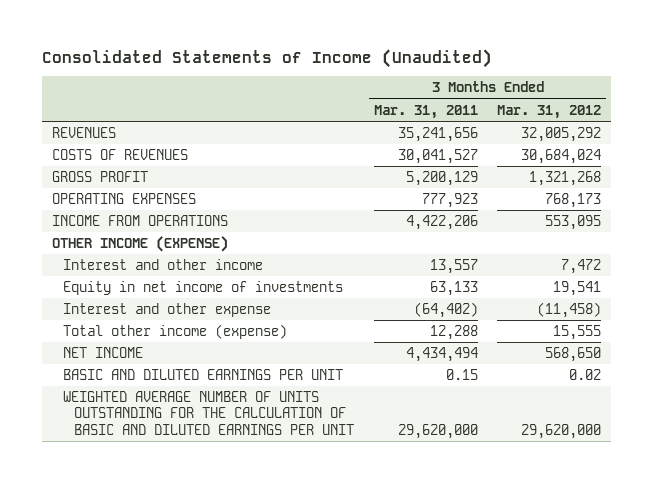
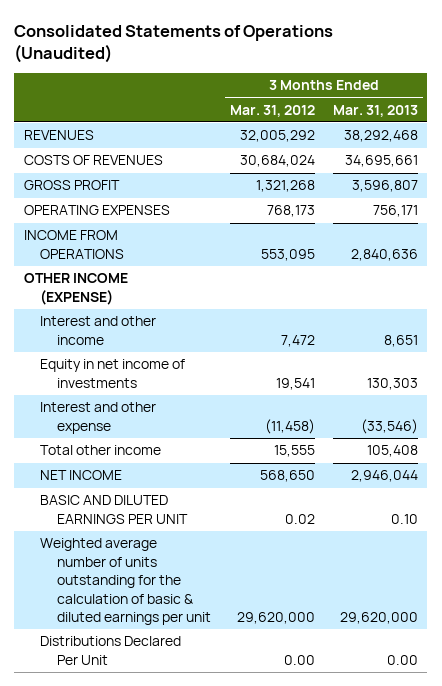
- Consolidated Statements of Income (Unaudited)
+ Consolidated Statements of Operations (Unaudited)
- | 3 Months Ended Mar. 31, 2011 | 3 Months Ended Mar. 31, 2012
+ | 3 Months Ended Mar. 31, 2012 | 3 Months Ended Mar. 31, 2013
- Total other income (expense) | 12,288 | 15,555
+ Total other income | 15,555 | 105,408
- WEIGHTED AVERAGE NUMBER OF UNITS OUTSTANDING FOR THE CALCULATION OF BASIC AND DILUTED EARNINGS PER UNIT | 29,620,000 | 29,620,000
+ Weighted average number of units outstanding for the calculation of basic & diluted earnings per unit | 29,620,000 | 29,620,000
+ Distributions Declared Per Unit | 0.00 | 0.00

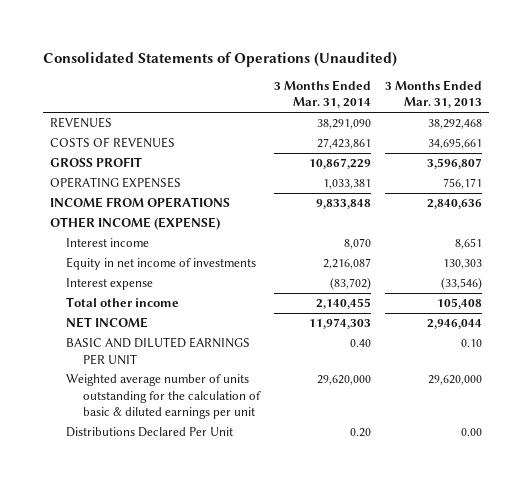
- | 3 Months Ended Mar. 31, 2012 | 3 Months Ended Mar. 31, 2013
+ | 3 Months Ended Mar. 31, 2014 | 3 Months Ended Mar. 31, 2013
- Interest and other income | 7,472 | 8,651
+ Interest income | 8,070 | 8,651
- Interest and other expense | (11,458) | (33,546)
+ Interest expense | (83,702) | (33,546)

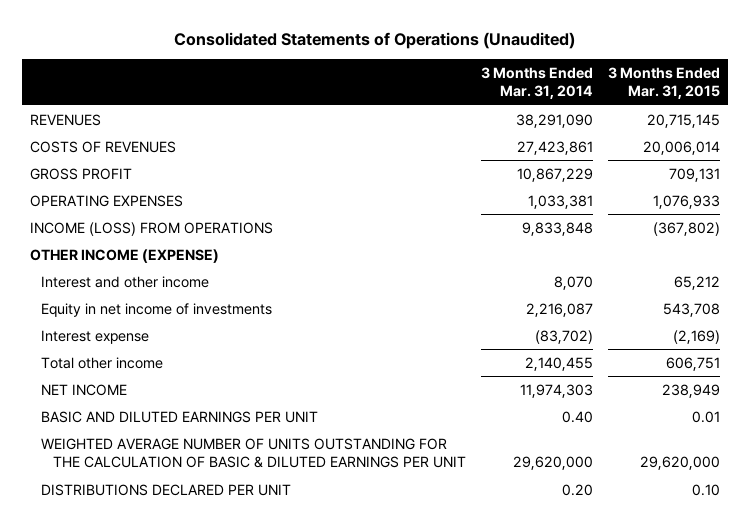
- | 3 Months Ended Mar. 31, 2014 | 3 Months Ended Mar. 31, 2013
+ | 3 Months Ended Mar. 31, 2014 | 3 Months Ended Mar. 31, 2015
- INCOME FROM OPERATIONS | 9,833,848 | 2,840,636
+ INCOME (LOSS) FROM OPERATIONS | 9,833,848 | (367,802)
- Interest income | 8,070 | 8,651
+ Interest and other income | 8,070 | 65,212
- Weighted average number of units outstanding for the calculation of basic & diluted earnings per unit | 29,620,000 | 29,620,000
- Distributions Declared Per Unit | 0.20 | 0.00
+ WEIGHTED AVERAGE NUMBER OF UNITS OUTSTANDING FOR THE CALCULATION OF BASIC & DILUTED EARNINGS PER UNIT | 29,620,000 | 29,620,000
+ DISTRIBUTIONS DECLARED PER UNIT | 0.20 | 0.10

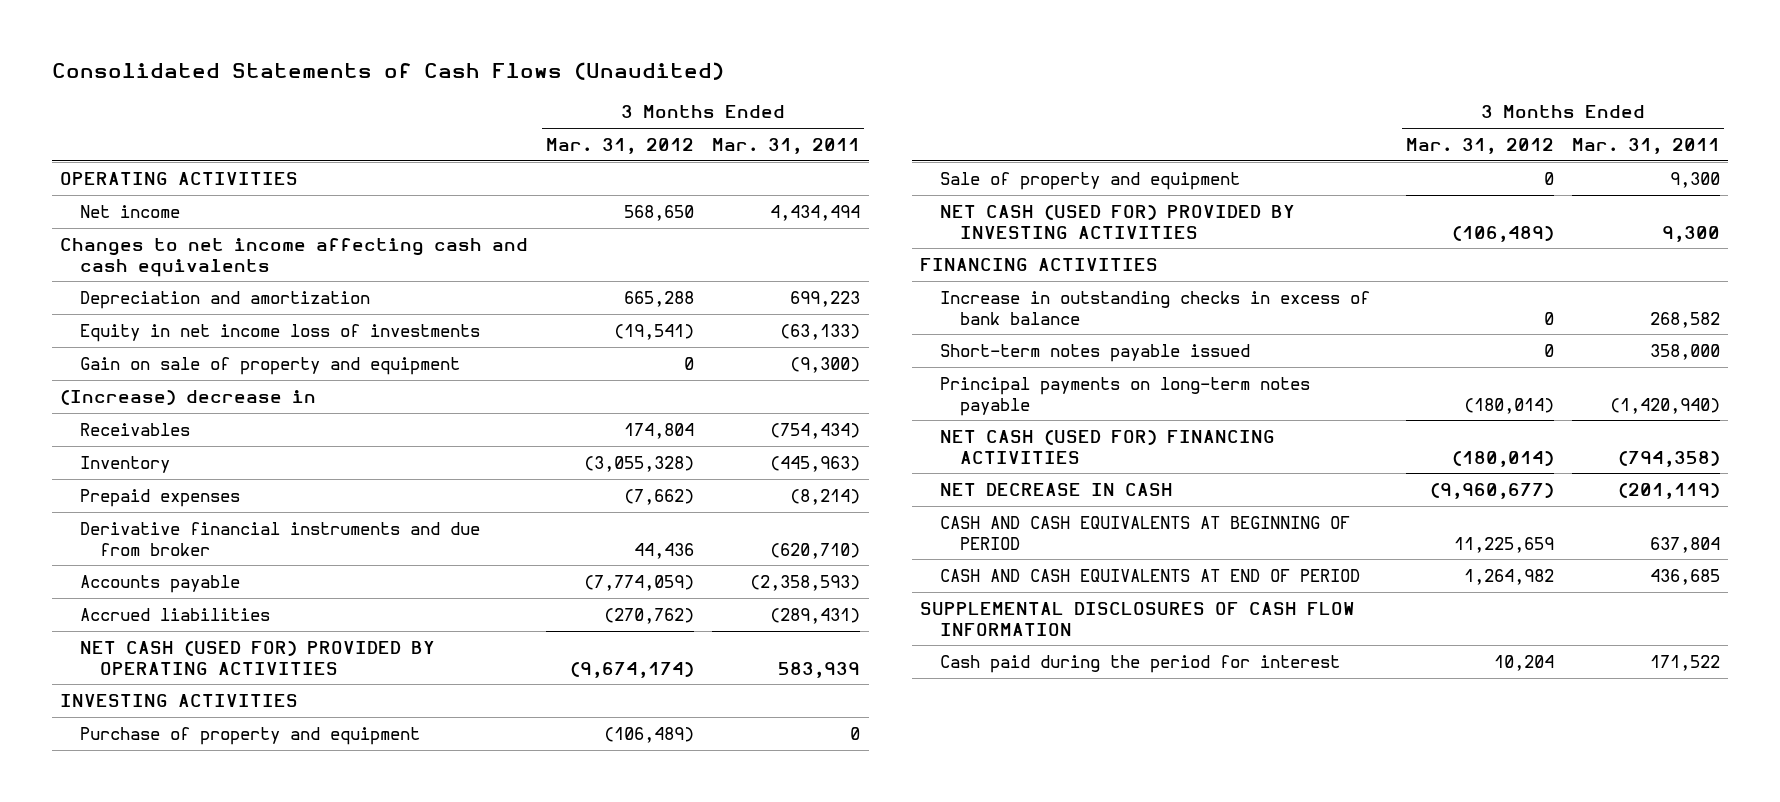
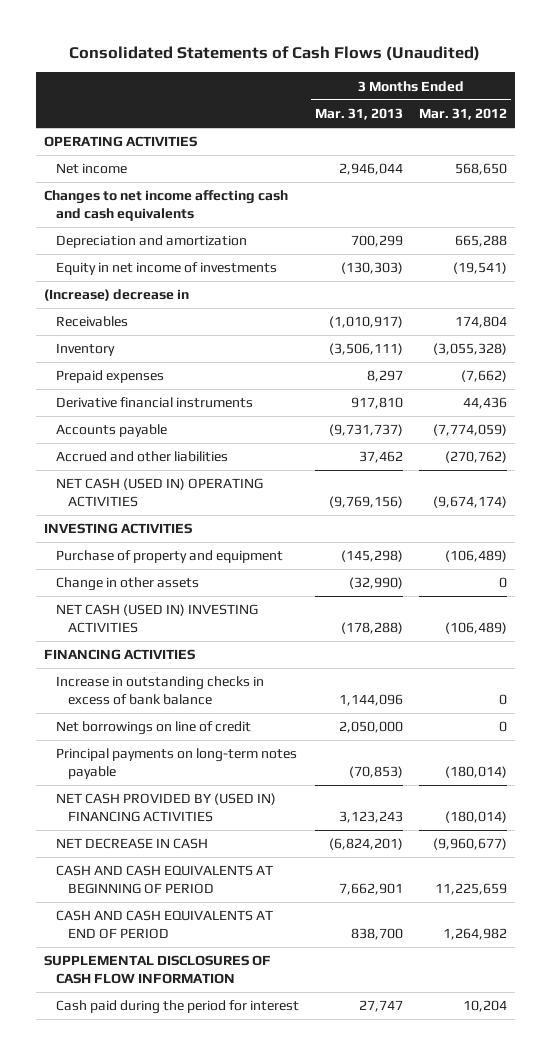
- | 3 Months Ended Mar. 31, 2012 | 3 Months Ended Mar. 31, 2011
+ | 3 Months Ended Mar. 31, 2013 | 3 Months Ended Mar. 31, 2012
- Equity in net income loss of investments | (19,541) | (63,133)
- Gain on sale of property and equipment | 0 | (9,300)
+ Equity in net income of investments | (130,303) | (19,541)
- Derivative financial instruments and due from broker | 44,436 | (620,710)
+ Derivative financial instruments | 917,810 | 44,436
- Accrued liabilities | (270,762) | (289,431)
- NET CASH (USED FOR) PROVIDED BY OPERATING ACTIVITIES | (9,674,174) | 583,939
+ Accrued and other liabilities | 37,462 | (270,762)
+ NET CASH (USED IN) OPERATING ACTIVITIES | (9,769,156) | (9,674,174)
- Sale of property and equipment | 0 | 9,300
- NET CASH (USED FOR) PROVIDED BY INVESTING ACTIVITIES | (106,489) | 9,300
+ Change in other assets | (32,990) | 0
+ NET CASH (USED IN) INVESTING ACTIVITIES | (178,288) | (106,489)
- Short-term notes payable issued | 0 | 358,000
+ Net borrowings on line of credit | 2,050,000 | 0
- NET CASH (USED FOR) FINANCING ACTIVITIES | (180,014) | (794,358)
+ NET CASH PROVIDED BY (USED IN) FINANCING ACTIVITIES | 3,123,243 | (180,014)

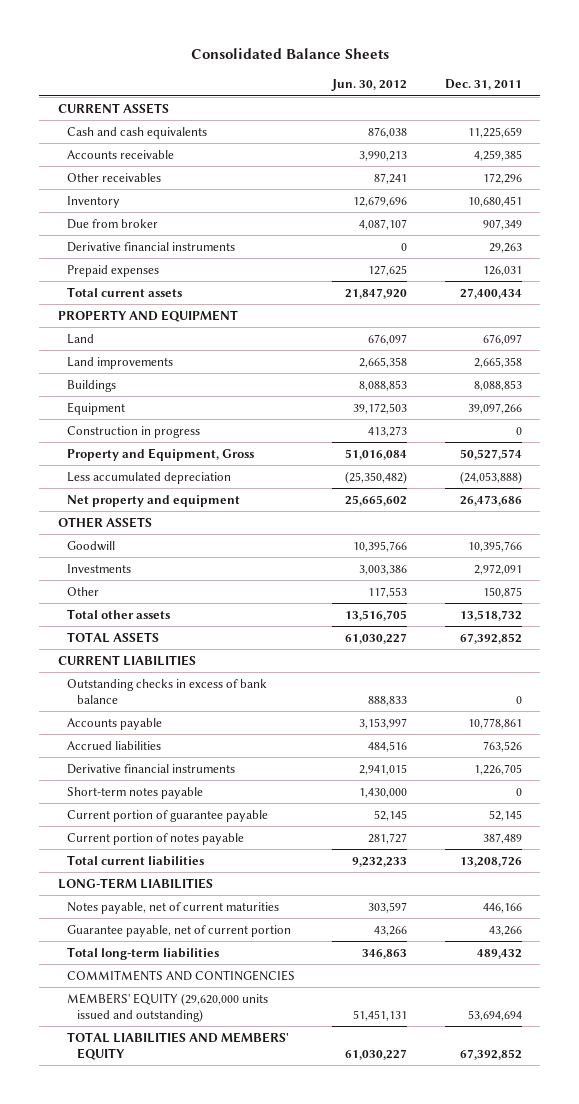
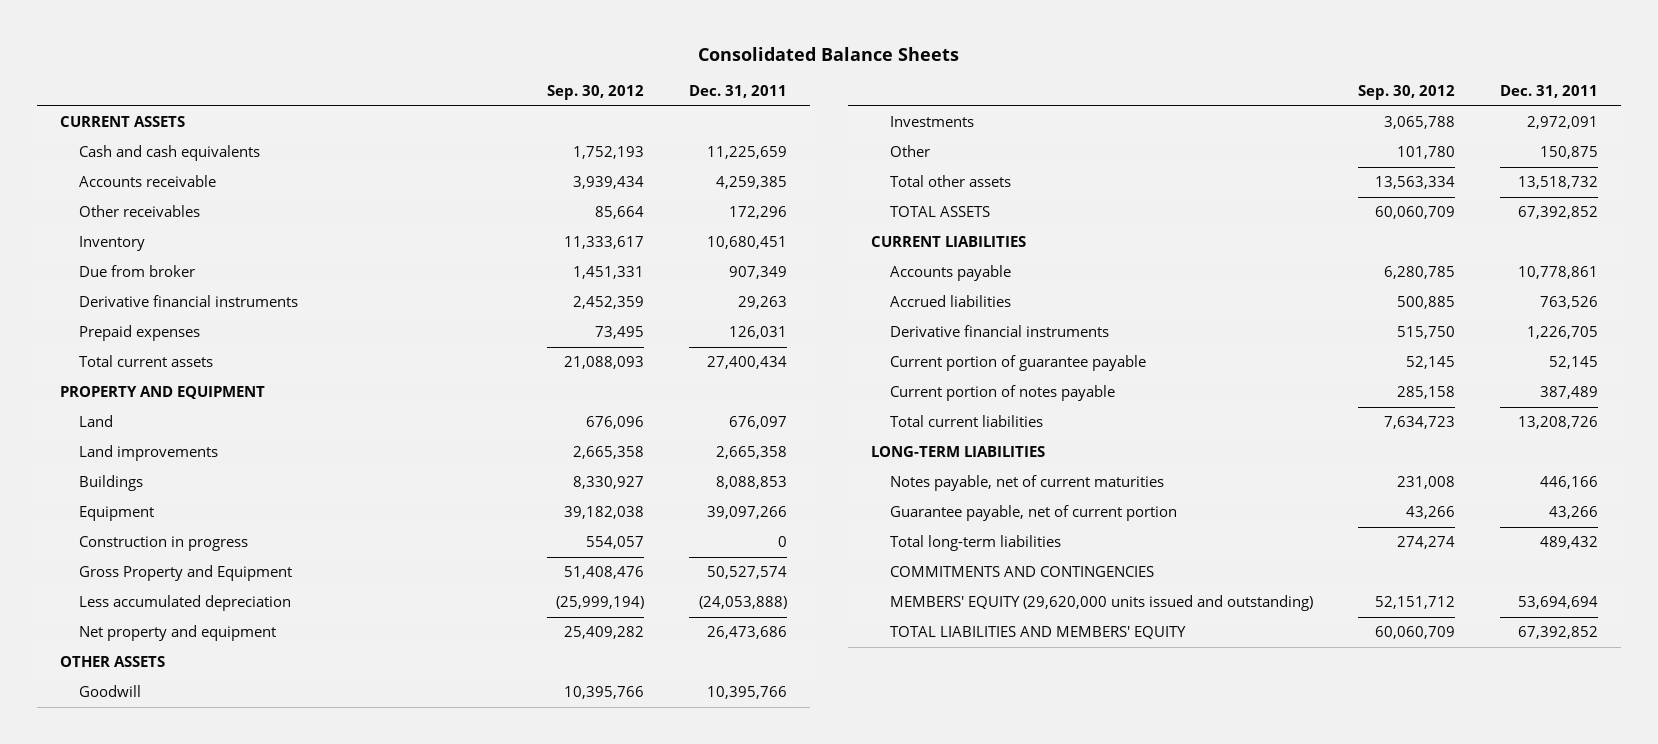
- | Jun. 30, 2012 | Dec. 31, 2011
+ | Sep. 30, 2012 | Dec. 31, 2011
- Property and Equipment, Gross | 51,016,084 | 50,527,574
+ Gross Property and Equipment | 51,408,476 | 50,527,574
- Outstanding checks in excess of bank balance | 888,833 | 0
- Short-term notes payable | 1,430,000 | 0

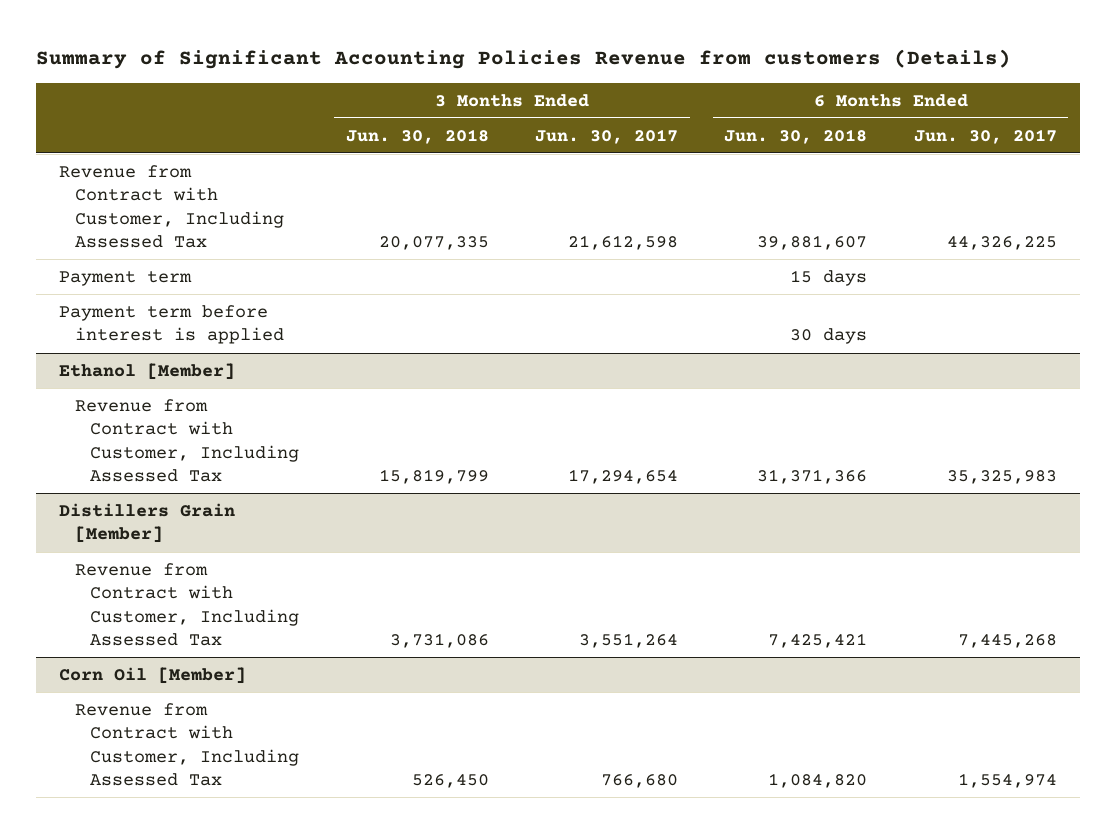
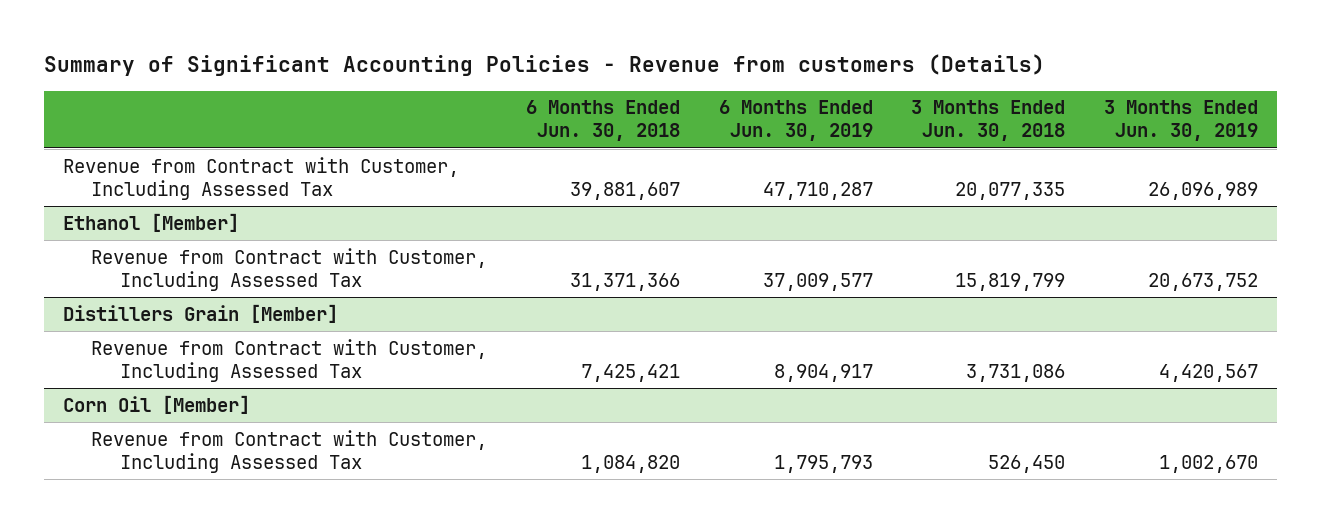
- Summary of Significant Accounting Policies Revenue from customers (Details)
+ Summary of Significant Accounting Policies - Revenue from customers (Details)
- | 3 Months Ended Jun. 30, 2018 | 3 Months Ended Jun. 30, 2017 | 6 Months Ended Jun. 30, 2018 | 6 Months Ended Jun. 30, 2017
+ | 6 Months Ended Jun. 30, 2018 | 6 Months Ended Jun. 30, 2019 | 3 Months Ended Jun. 30, 2018 | 3 Months Ended Jun. 30, 2019
- Payment term | | | 15 days |
- Payment term before interest is applied | | | 30 days |

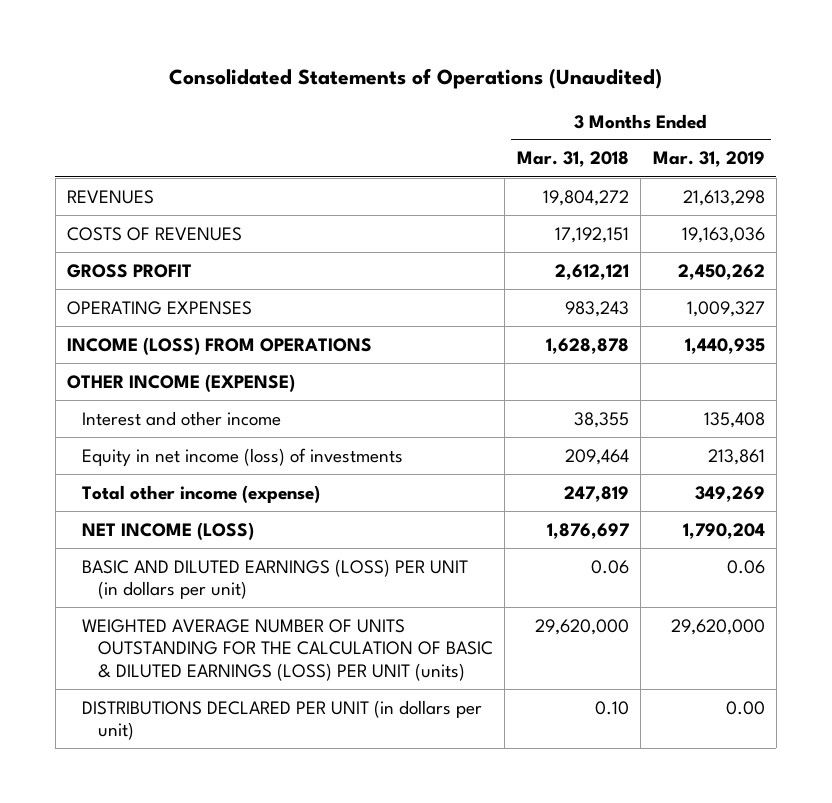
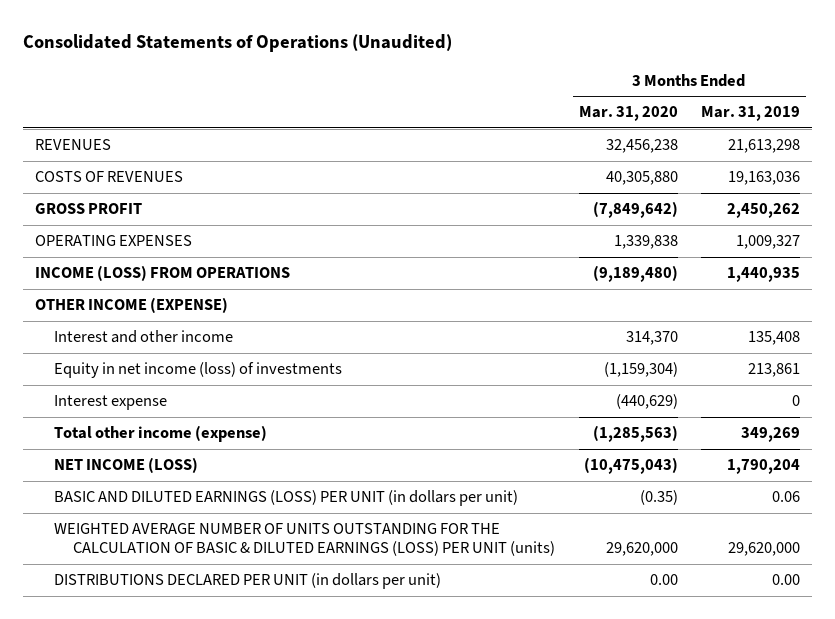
- | 3 Months Ended Mar. 31, 2018 | 3 Months Ended Mar. 31, 2019
+ | 3 Months Ended Mar. 31, 2020 | 3 Months Ended Mar. 31, 2019
+ Interest expense | (440,629) | 0

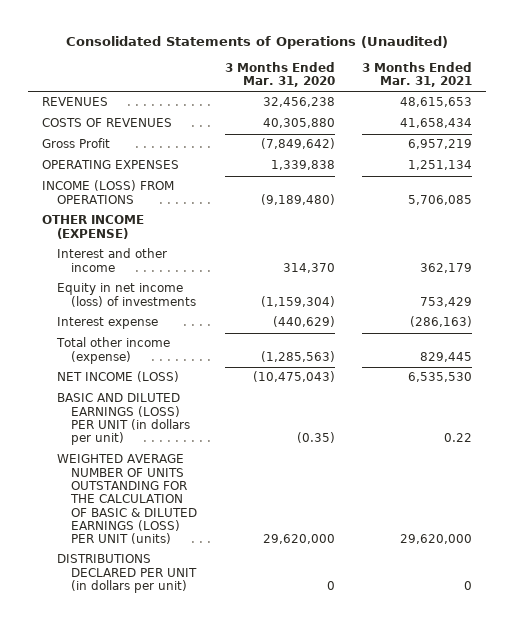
- | 3 Months Ended Mar. 31, 2020 | 3 Months Ended Mar. 31, 2019
+ | 3 Months Ended Mar. 31, 2020 | 3 Months Ended Mar. 31, 2021
- GROSS PROFIT | (7,849,642) | 2,450,262
+ Gross Profit | (7,849,642) | 6,957,219
- DISTRIBUTIONS DECLARED PER UNIT (in dollars per unit) | 0.00 | 0.00
+ DISTRIBUTIONS DECLARED PER UNIT (in dollars per unit) | 0 | 0

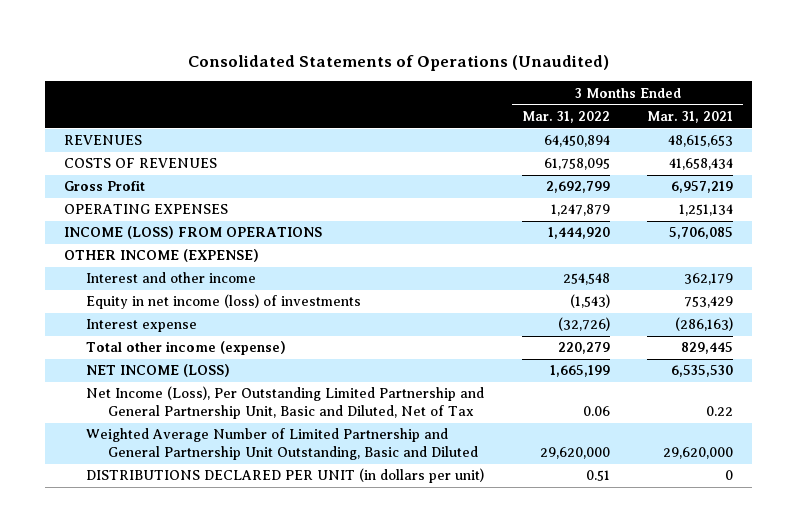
- | 3 Months Ended Mar. 31, 2020 | 3 Months Ended Mar. 31, 2021
+ | 3 Months Ended Mar. 31, 2022 | 3 Months Ended Mar. 31, 2021
- BASIC AND DILUTED EARNINGS (LOSS) PER UNIT (in dollars per unit) | (0.35) | 0.22
- WEIGHTED AVERAGE NUMBER OF UNITS OUTSTANDING FOR THE CALCULATION OF BASIC & DILUTED EARNINGS (LOSS) PER UNIT (units) | 29,620,000 | 29,620,000
+ Net Income (Loss), Per Outstanding Limited Partnership and General Partnership Unit, Basic and Diluted, Net of Tax | 0.06 | 0.22
+ Weighted Average Number of Limited Partnership and General Partnership Unit Outstanding, Basic and Diluted | 29,620,000 | 29,620,000

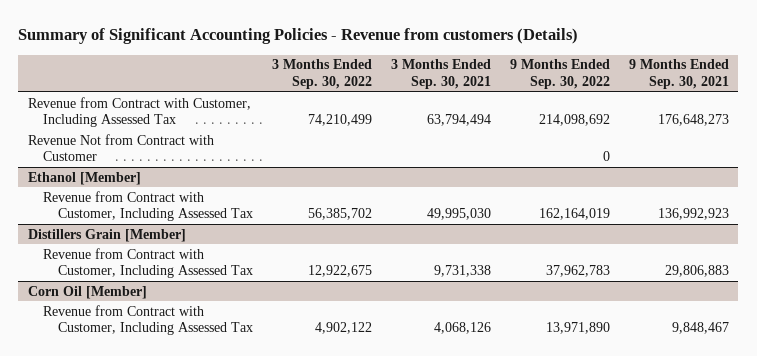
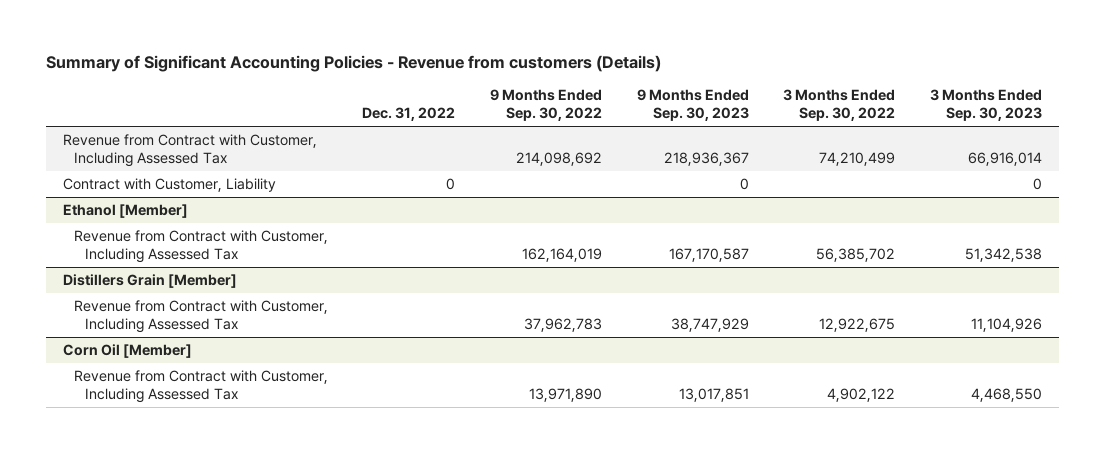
- | 3 Months Ended Sep. 30, 2022 | 3 Months Ended Sep. 30, 2021 | 9 Months Ended Sep. 30, 2022 | 9 Months Ended Sep. 30, 2021
+ | Dec. 31, 2022 | 9 Months Ended Sep. 30, 2022 | 9 Months Ended Sep. 30, 2023 | 3 Months Ended Sep. 30, 2022 | 3 Months Ended Sep. 30, 2023
- Revenue Not from Contract with Customer | | | 0 |
+ Contract with Customer, Liability | 0 | | 0 | | 0

